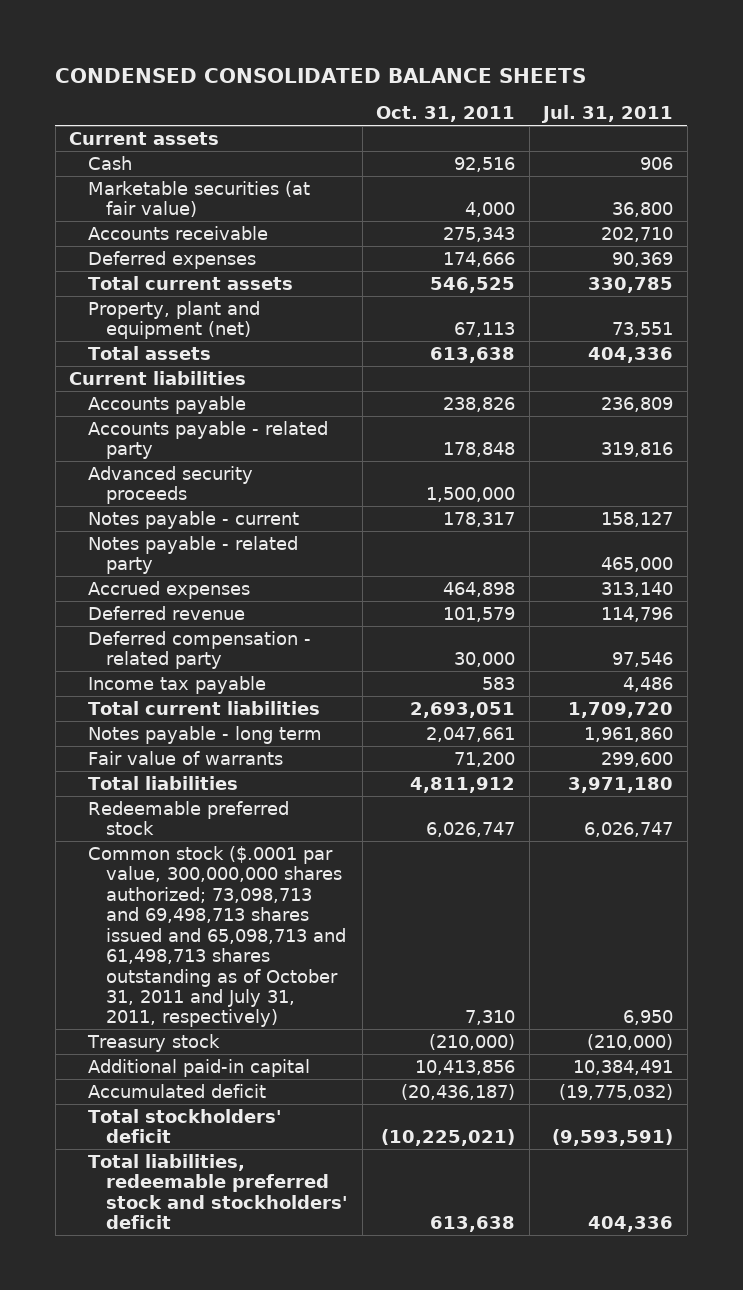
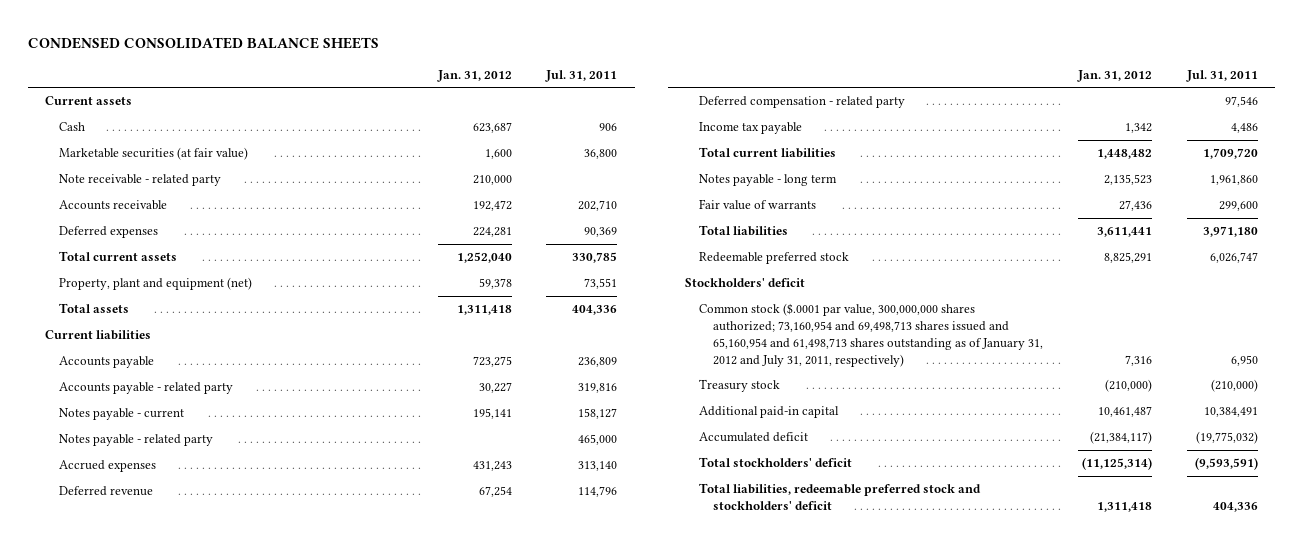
- | Oct. 31, 2011 | Jul. 31, 2011
+ | Jan. 31, 2012 | Jul. 31, 2011
+ Note receivable - related party | 210,000 |
- Advanced security proceeds | 1,500,000 |
- Common stock ($.0001 par value, 300,000,000 shares authorized; 73,098,713 and 69,498,713 shares issued and 65,098,713 and 61,498,713 shares outstanding as of October 31, 2011 and July 31, 2011, respectively) | 7,310 | 6,950
+ Stockholders' deficit
+ Common stock ($.0001 par value, 300,000,000 shares authorized; 73,160,954 and 69,498,713 shares issued and 65,160,954 and 61,498,713 shares outstanding as of January 31, 2012 and July 31, 2011, respectively) | 7,316 | 6,950

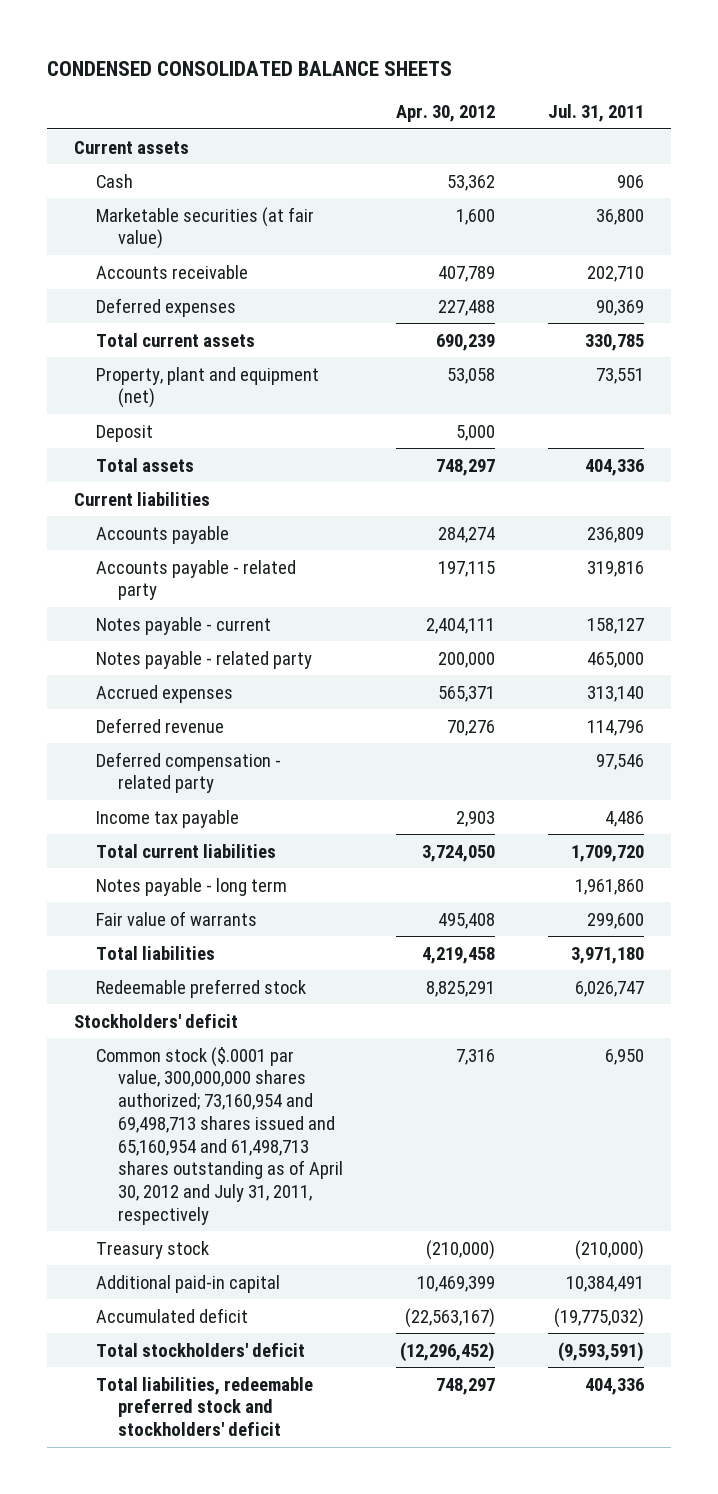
- | Jan. 31, 2012 | Jul. 31, 2011
+ | Apr. 30, 2012 | Jul. 31, 2011
- Note receivable - related party | 210,000 |
+ Deposit | 5,000 |
- Common stock ($.0001 par value, 300,000,000 shares authorized; 73,160,954 and 69,498,713 shares issued and 65,160,954 and 61,498,713 shares outstanding as of January 31, 2012 and July 31, 2011, respectively) | 7,316 | 6,950
+ Common stock ($.0001 par value, 300,000,000 shares authorized; 73,160,954 and 69,498,713 shares issued and 65,160,954 and 61,498,713 shares outstanding as of April 30, 2012 and July 31, 2011, respectively | 7,316 | 6,950

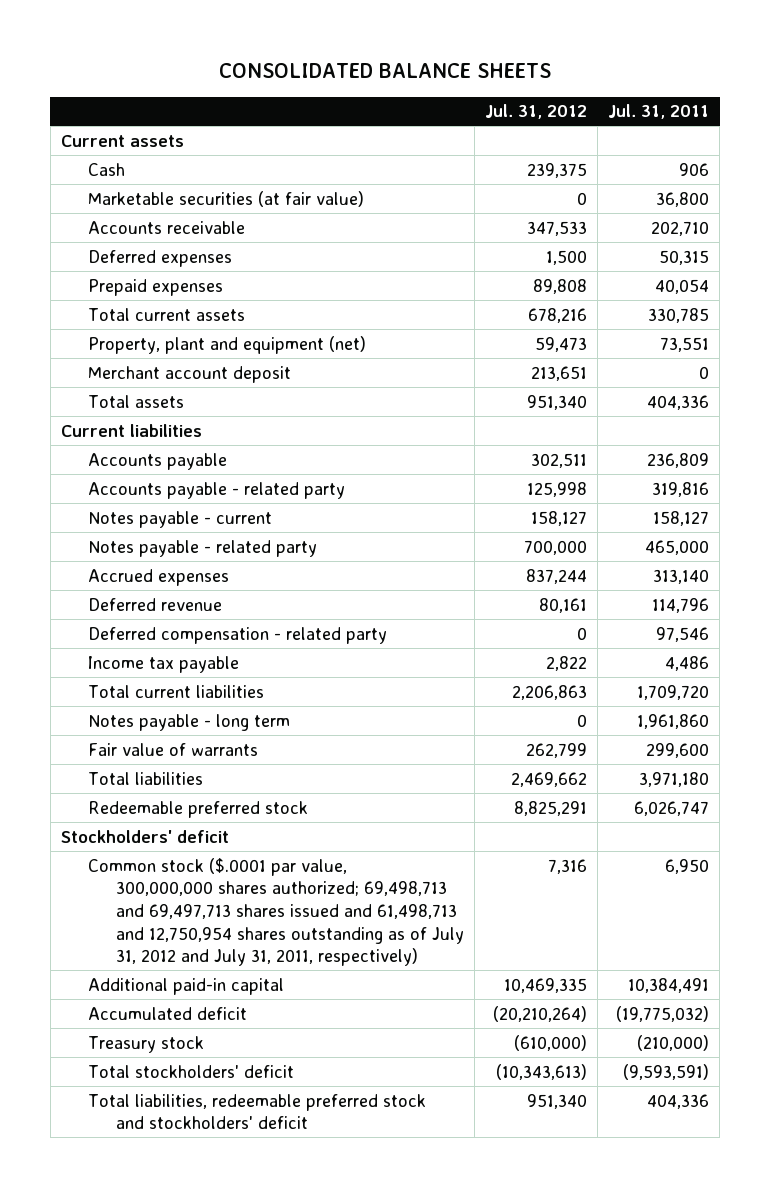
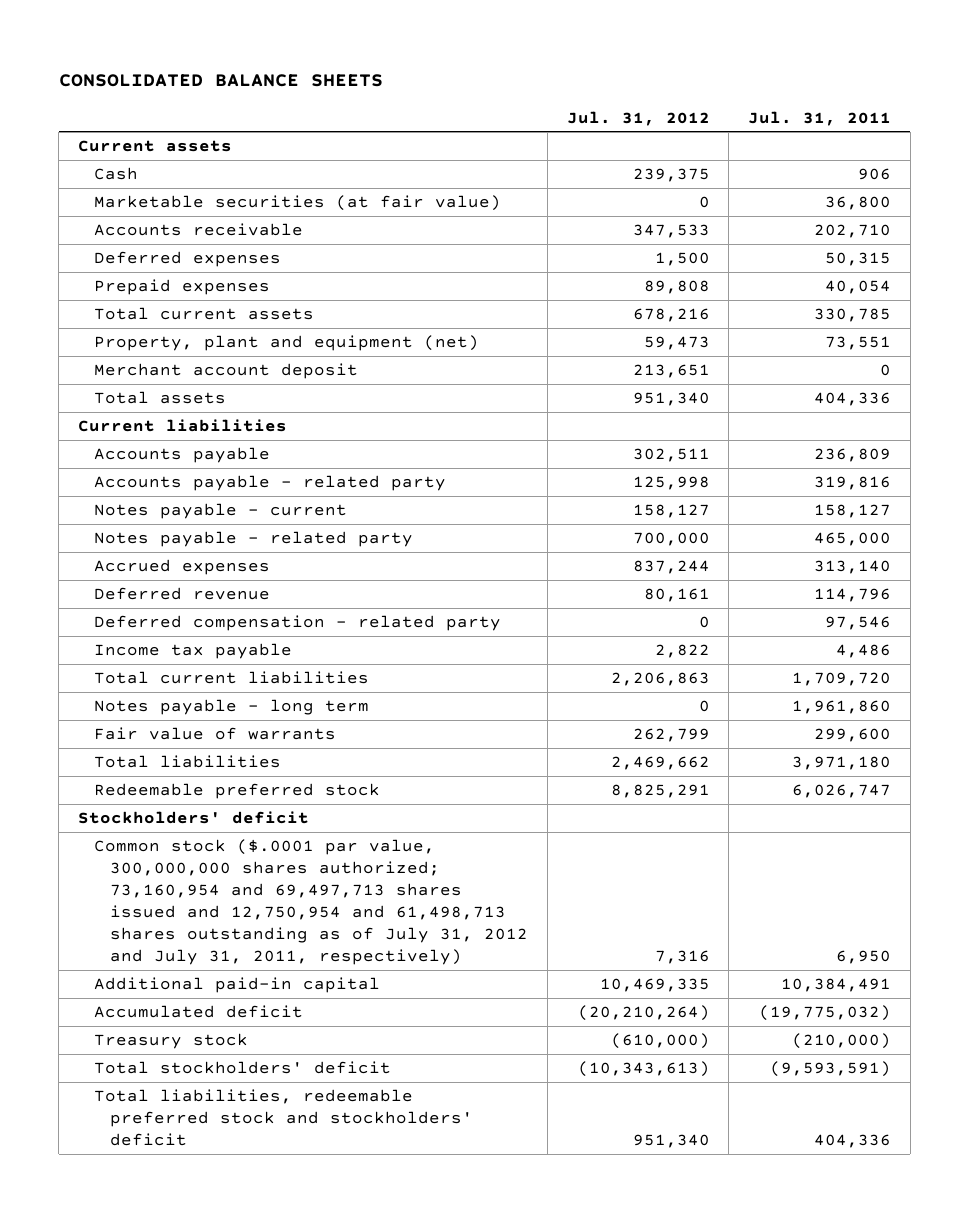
- Common stock ($.0001 par value, 300,000,000 shares authorized; 69,498,713 and 69,497,713 shares issued and 61,498,713 and 12,750,954 shares outstanding as of July 31, 2012 and July 31, 2011, respectively) | 7,316 | 6,950
+ Common stock ($.0001 par value, 300,000,000 shares authorized; 73,160,954 and 69,497,713 shares issued and 12,750,954 and 61,498,713 shares outstanding as of July 31, 2012 and July 31, 2011, respectively) | 7,316 | 6,950

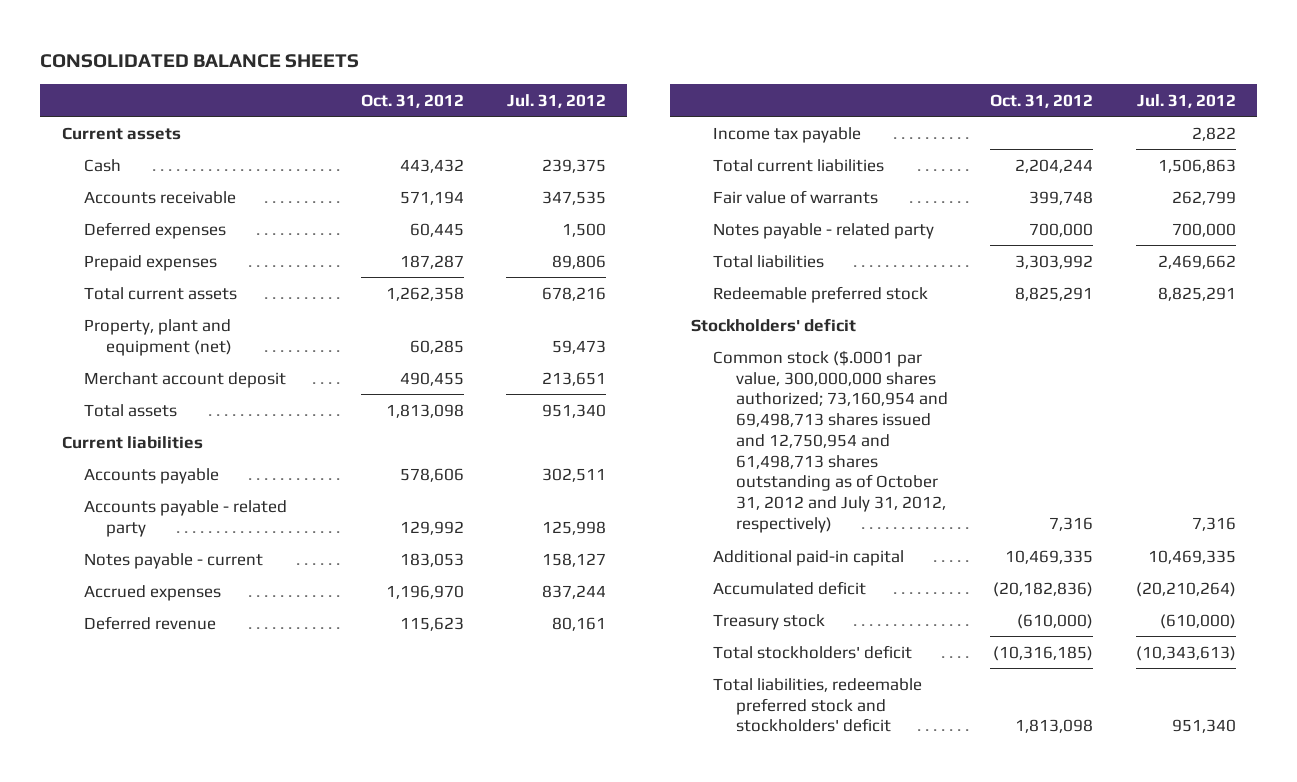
- | Jul. 31, 2012 | Jul. 31, 2011
+ | Oct. 31, 2012 | Jul. 31, 2012
- Marketable securities (at fair value) | 0 | 36,800
- Accounts receivable | 347,533 | 202,710
+ Accounts receivable | 571,194 | 347,535
- Prepaid expenses | 89,808 | 40,054
+ Prepaid expenses | 187,287 | 89,806
- Deferred compensation - related party | 0 | 97,546
- Total current liabilities | 2,206,863 | 1,709,720
- Notes payable - long term | 0 | 1,961,860
+ Total current liabilities | 2,204,244 | 1,506,863
moved down: Notes payable - related party | 700,000 | 700,000
- Common stock ($.0001 par value, 300,000,000 shares authorized; 73,160,954 and 69,497,713 shares issued and 12,750,954 and 61,498,713 shares outstanding as of July 31, 2012 and July 31, 2011, respectively) | 7,316 | 6,950
+ Common stock ($.0001 par value, 300,000,000 shares authorized; 73,160,954 and 69,498,713 shares issued and 12,750,954 and 61,498,713 shares outstanding as of October 31, 2012 and July 31, 2012, respectively) | 7,316 | 7,316

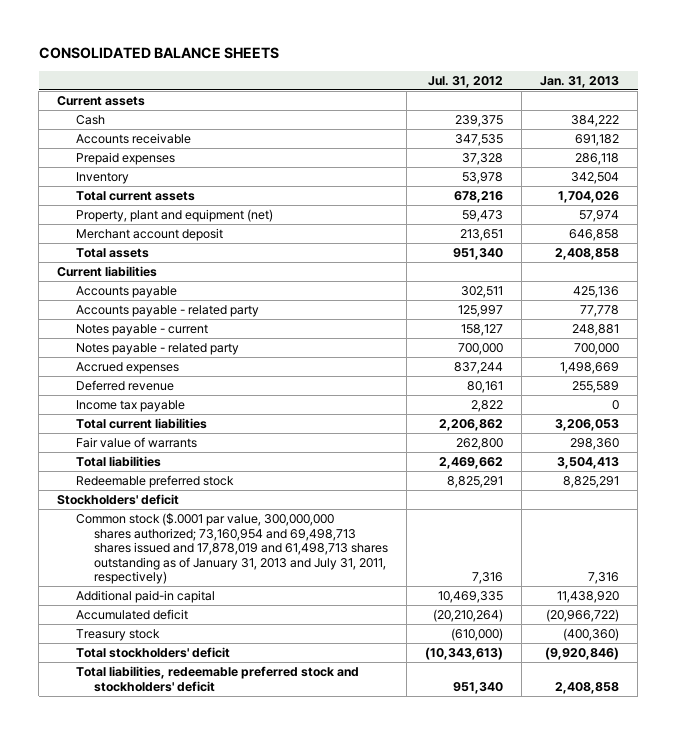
- | Oct. 31, 2012 | Jul. 31, 2012
+ | Jul. 31, 2012 | Jan. 31, 2013
- Deferred expenses | 60,445 | 1,500
- Prepaid expenses | 187,287 | 89,806
+ Prepaid expenses | 37,328 | 286,118
+ Inventory | 53,978 | 342,504
- Accounts payable - related party | 129,992 | 125,998
+ Accounts payable - related party | 125,997 | 77,778
moved up: Notes payable - related party | 700,000 | 700,000
- Total current liabilities | 2,204,244 | 1,506,863
- Fair value of warrants | 399,748 | 262,799
+ Total current liabilities | 2,206,862 | 3,206,053
+ Fair value of warrants | 262,800 | 298,360
- Common stock ($.0001 par value, 300,000,000 shares authorized; 73,160,954 and 69,498,713 shares issued and 12,750,954 and 61,498,713 shares outstanding as of October 31, 2012 and July 31, 2012, respectively) | 7,316 | 7,316
+ Common stock ($.0001 par value, 300,000,000 shares authorized; 73,160,954 and 69,498,713 shares issued and 17,878,019 and 61,498,713 shares outstanding as of January 31, 2013 and July 31, 2011, respectively) | 7,316 | 7,316

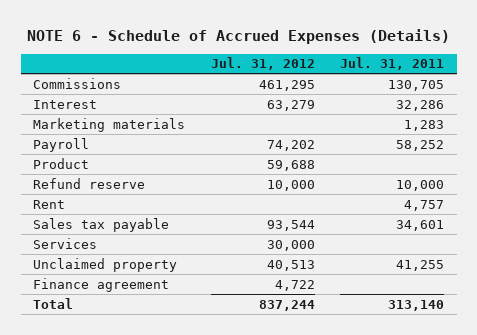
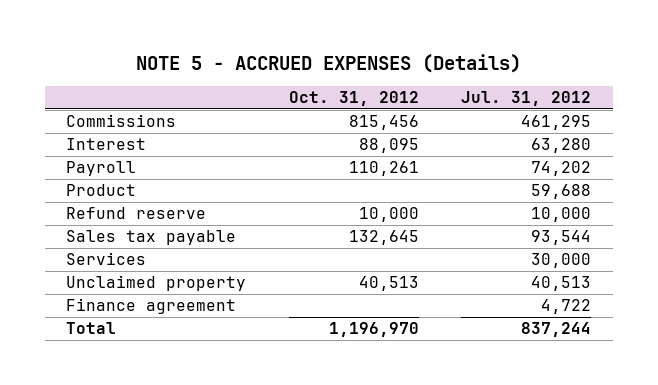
- NOTE 6 - Schedule of Accrued Expenses (Details)
+ NOTE 5 - ACCRUED EXPENSES (Details)
- | Jul. 31, 2012 | Jul. 31, 2011
+ | Oct. 31, 2012 | Jul. 31, 2012
- Interest | 63,279 | 32,286
- Marketing materials | | 1,283
+ Interest | 88,095 | 63,280
- Rent | | 4,757

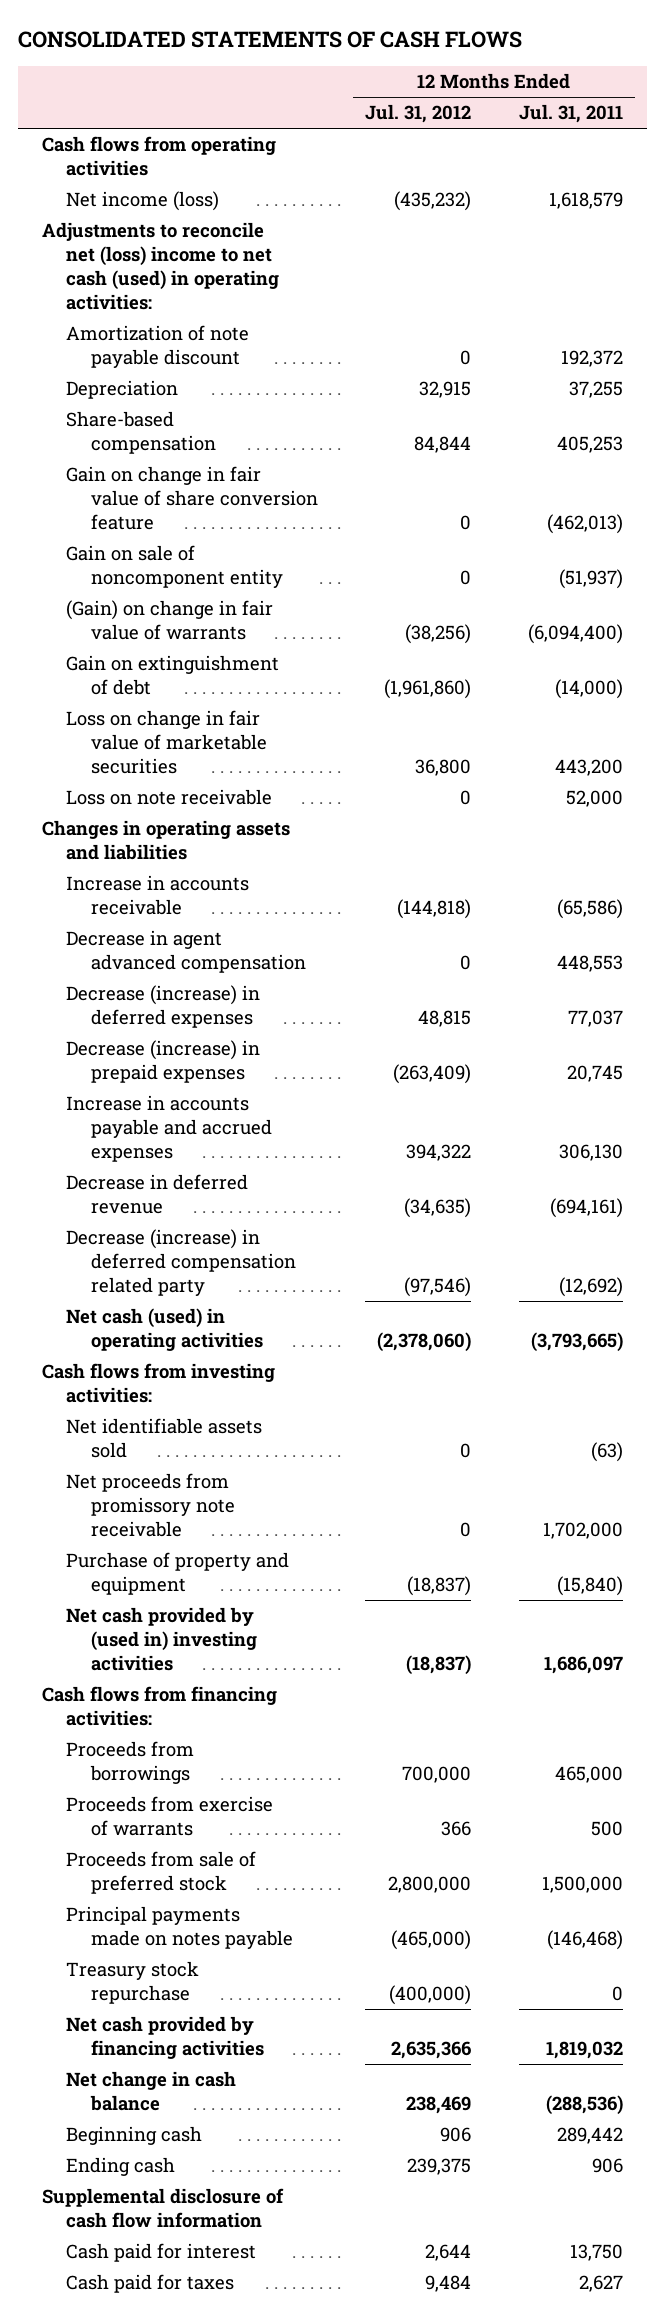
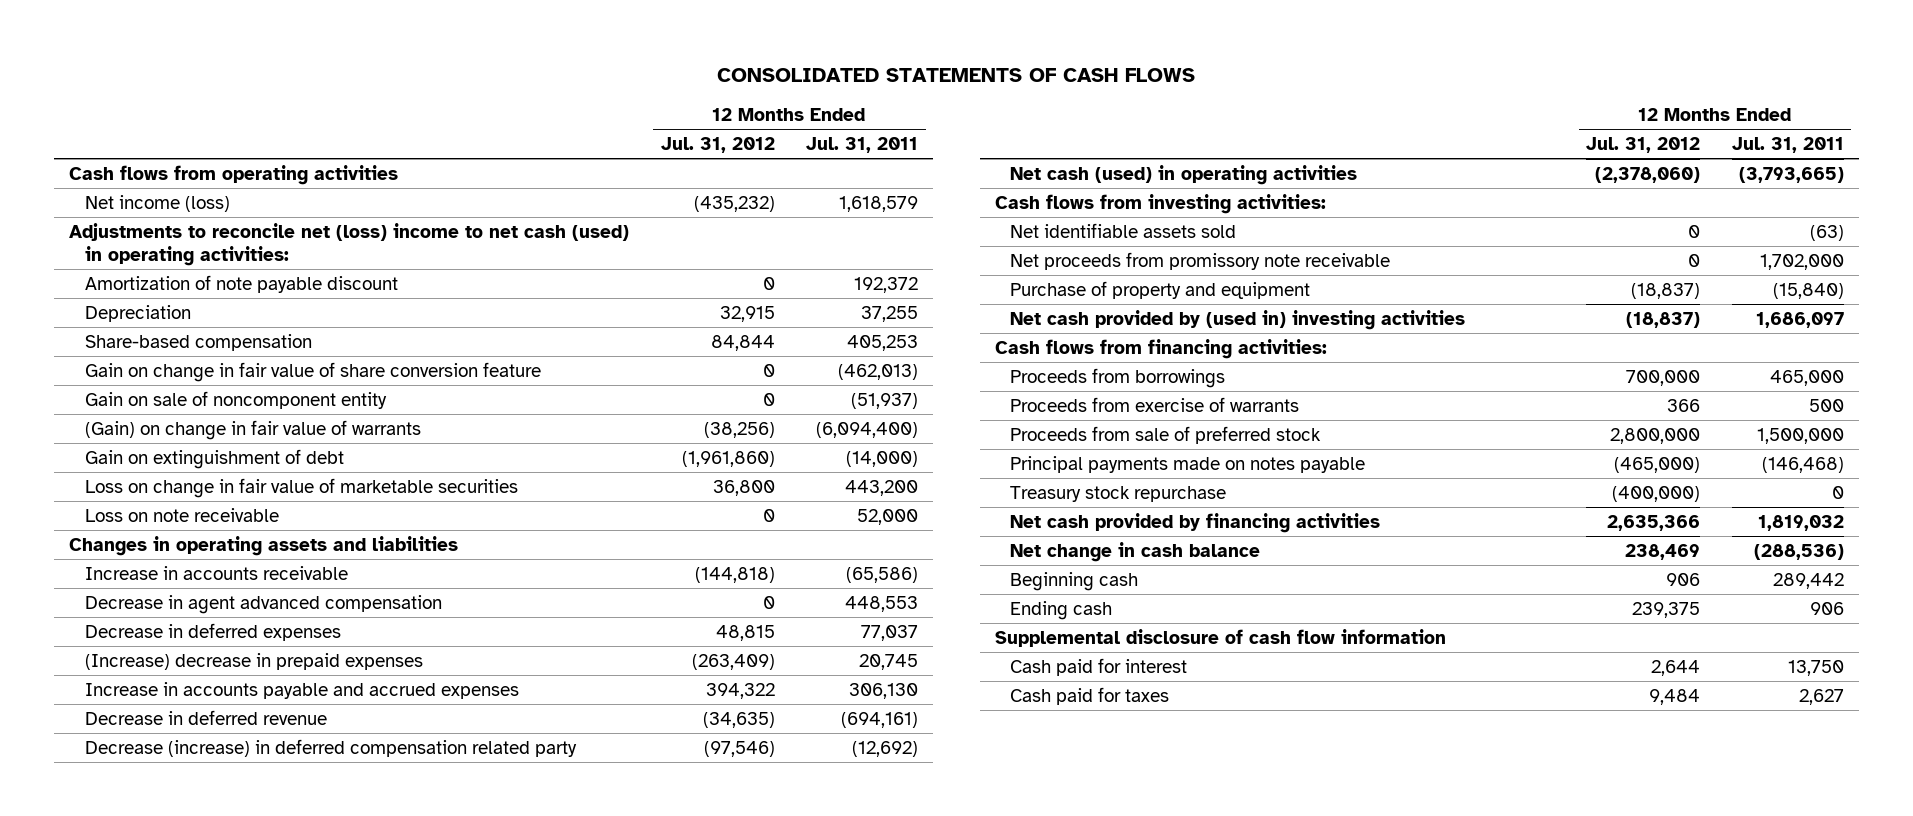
- Decrease (increase) in deferred expenses | 48,815 | 77,037
- Decrease (increase) in prepaid expenses | (263,409) | 20,745
+ Decrease in deferred expenses | 48,815 | 77,037
+ (Increase) decrease in prepaid expenses | (263,409) | 20,745

